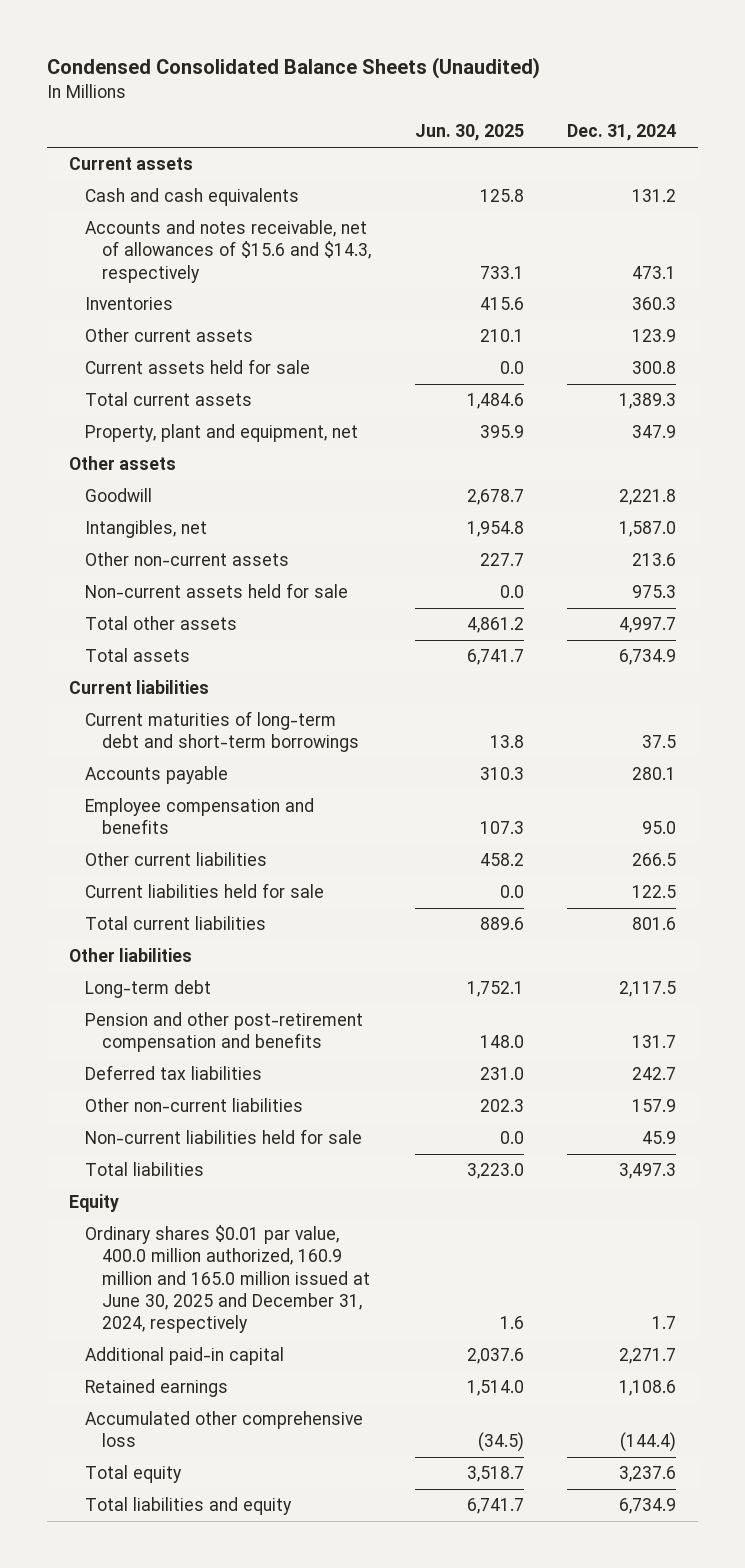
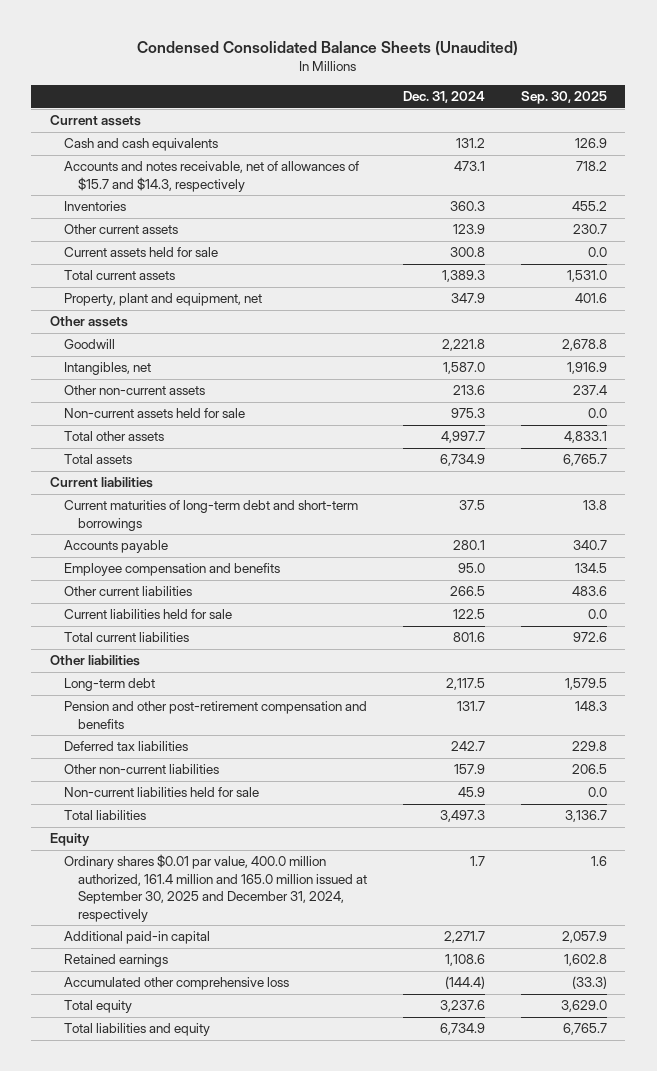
- | Jun. 30, 2025 | Dec. 31, 2024
+ | Dec. 31, 2024 | Sep. 30, 2025
- Accounts and notes receivable, net of allowances of $15.6 and $14.3, respectively | 733.1 | 473.1
+ Accounts and notes receivable, net of allowances of $15.7 and $14.3, respectively | 473.1 | 718.2
- Ordinary shares $0.01 par value, 400.0 million authorized, 160.9 million and 165.0 million issued at June 30, 2025 and December 31, 2024, respectively | 1.6 | 1.7
+ Ordinary shares $0.01 par value, 400.0 million authorized, 161.4 million and 165.0 million issued at September 30, 2025 and December 31, 2024, respectively | 1.7 | 1.6

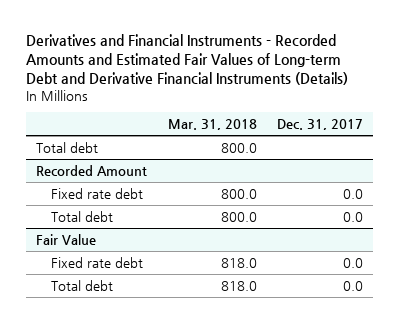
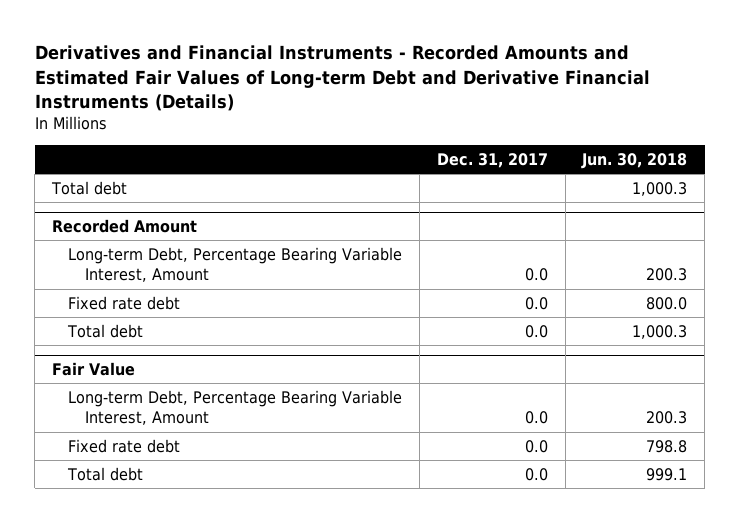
- | Mar. 31, 2018 | Dec. 31, 2017
+ | Dec. 31, 2017 | Jun. 30, 2018
@ Recorded Amount
+ Long-term Debt, Percentage Bearing Variable Interest, Amount | 0.0 | 200.3
@ Fair Value
+ Long-term Debt, Percentage Bearing Variable Interest, Amount | 0.0 | 200.3

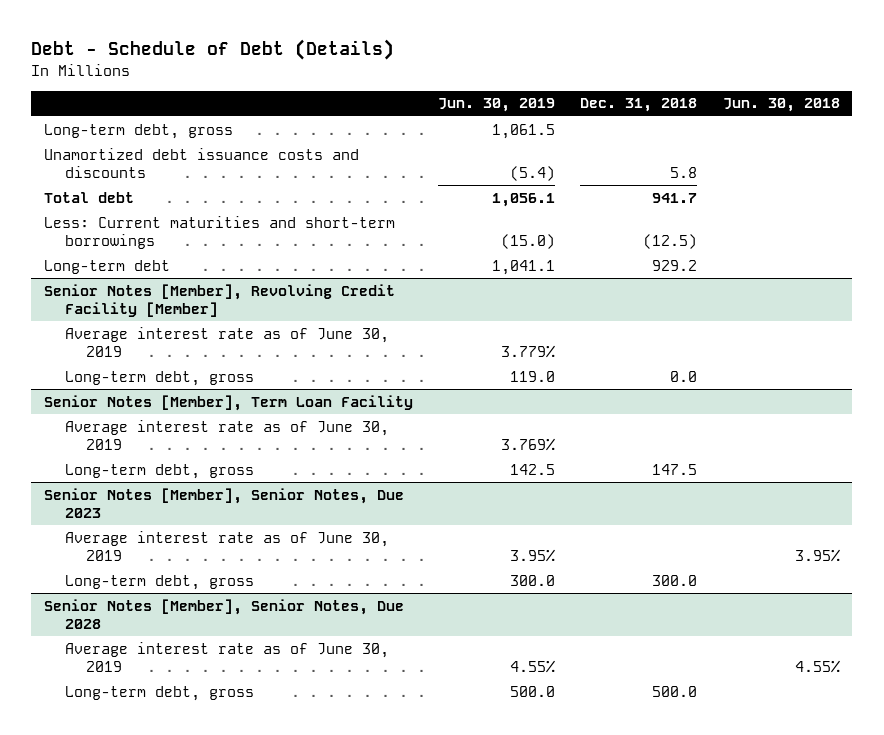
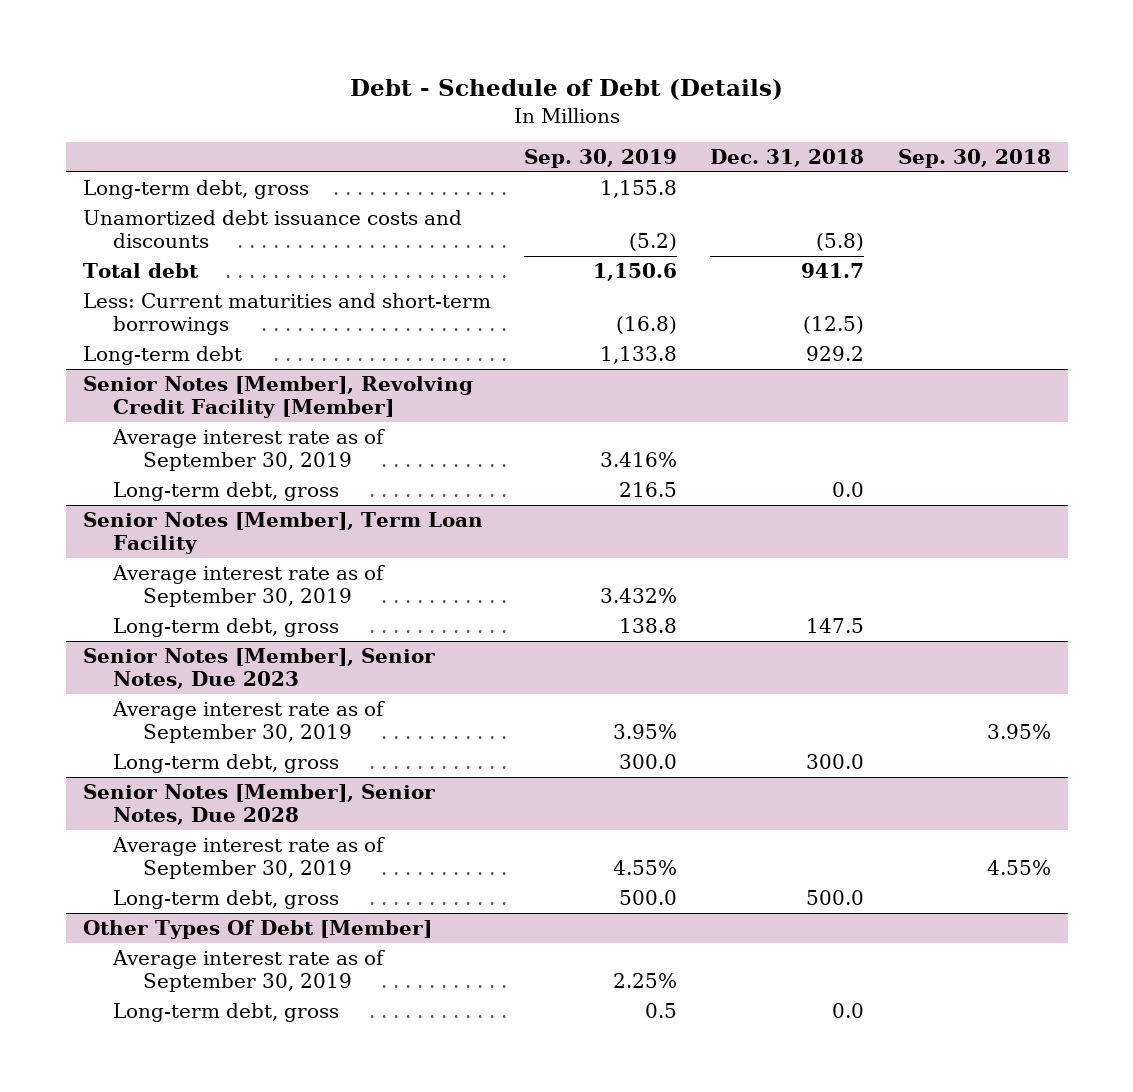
- | Jun. 30, 2019 | Dec. 31, 2018 | Jun. 30, 2018
+ | Sep. 30, 2019 | Dec. 31, 2018 | Sep. 30, 2018
- Unamortized debt issuance costs and discounts | (5.4) | 5.8 |
+ Unamortized debt issuance costs and discounts | (5.2) | (5.8) |
@ Senior Notes [Member], Revolving Credit Facility [Member]
- Average interest rate as of June 30, 2019 | 3.779% | |
+ Average interest rate as of September 30, 2019 | 3.416% | |
@ Senior Notes [Member], Term Loan Facility
- Average interest rate as of June 30, 2019 | 3.769% | |
+ Average interest rate as of September 30, 2019 | 3.432% | |
@ Senior Notes [Member], Senior Notes, Due 2023
- Average interest rate as of June 30, 2019 | 3.95% | | 3.95%
+ Average interest rate as of September 30, 2019 | 3.95% | | 3.95%
@ Senior Notes [Member], Senior Notes, Due 2028
- Average interest rate as of June 30, 2019 | 4.55% | | 4.55%
+ Average interest rate as of September 30, 2019 | 4.55% | | 4.55%
+ Other Types Of Debt [Member]
+ Average interest rate as of September 30, 2019 | 2.25% | |
+ Long-term debt, gross | 0.5 | 0.0 |

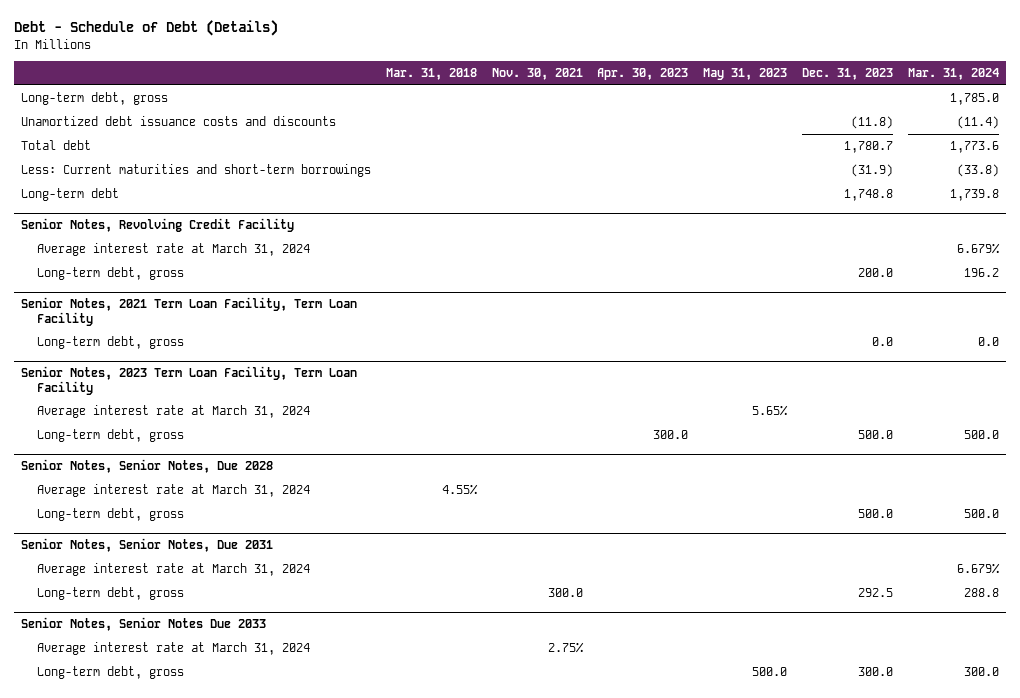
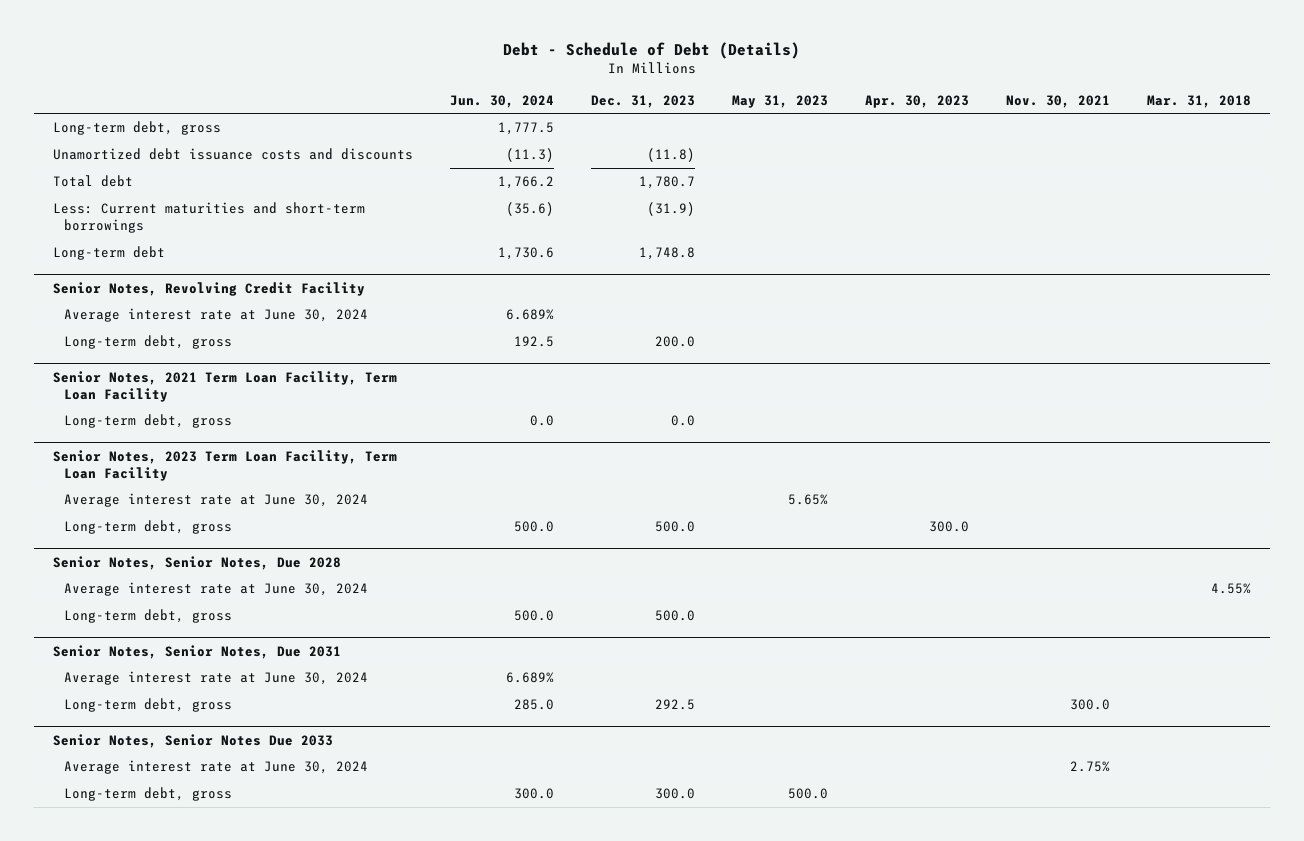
- | Mar. 31, 2018 | Nov. 30, 2021 | Apr. 30, 2023 | May 31, 2023 | Dec. 31, 2023 | Mar. 31, 2024
+ | Jun. 30, 2024 | Dec. 31, 2023 | May 31, 2023 | Apr. 30, 2023 | Nov. 30, 2021 | Mar. 31, 2018
@ Senior Notes, Revolving Credit Facility
- Average interest rate at March 31, 2024 | | | | | | 6.679%
+ Average interest rate at June 30, 2024 | 6.689% | | | | |
@ Senior Notes, 2023 Term Loan Facility, Term Loan Facility
- Average interest rate at March 31, 2024 | | | | 5.65% | |
+ Average interest rate at June 30, 2024 | | | 5.65% | | |
@ Senior Notes, Senior Notes, Due 2028
- Average interest rate at March 31, 2024 | 4.55% | | | | |
+ Average interest rate at June 30, 2024 | | | | | | 4.55%
@ Senior Notes, Senior Notes, Due 2031
- Average interest rate at March 31, 2024 | | | | | | 6.679%
+ Average interest rate at June 30, 2024 | 6.689% | | | | |
@ Senior Notes, Senior Notes Due 2033
- Average interest rate at March 31, 2024 | | 2.75% | | | |
+ Average interest rate at June 30, 2024 | | | | | 2.75% |

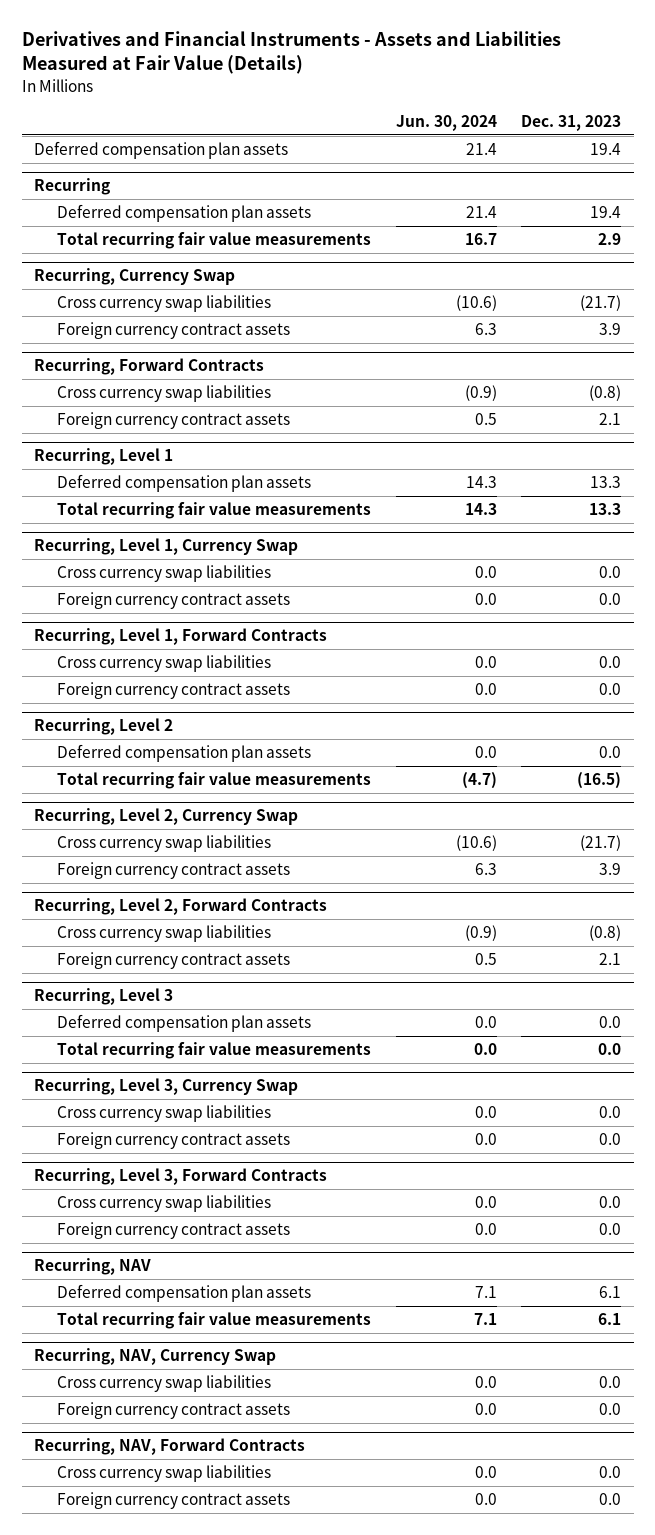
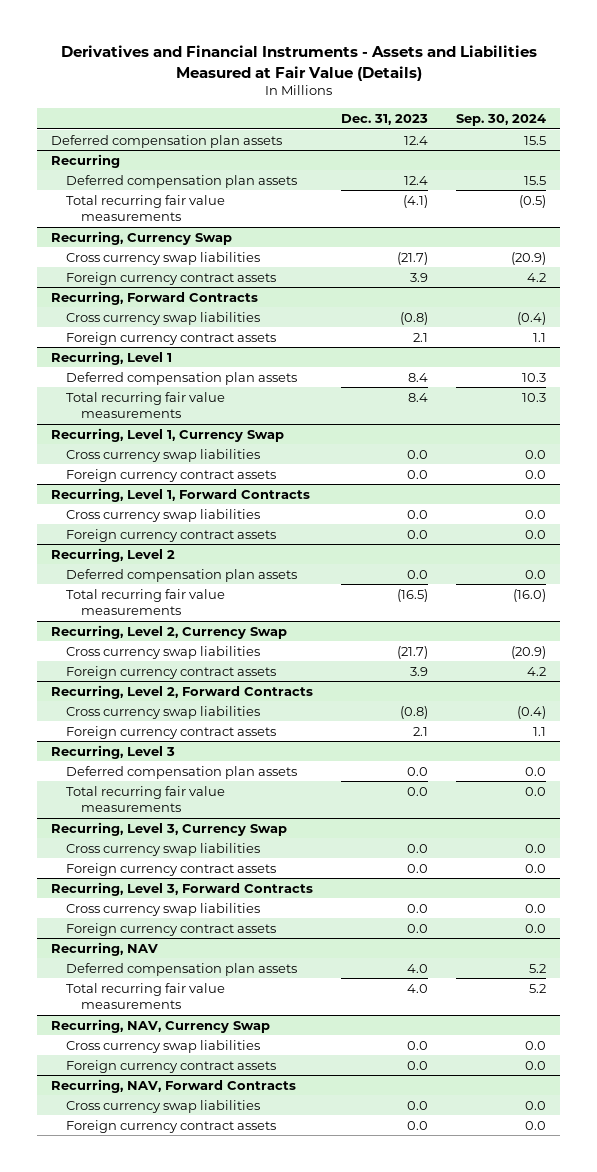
- | Jun. 30, 2024 | Dec. 31, 2023
+ | Dec. 31, 2023 | Sep. 30, 2024
- Deferred compensation plan assets | 21.4 | 19.4
+ Deferred compensation plan assets | 12.4 | 15.5
@ Recurring
- Deferred compensation plan assets | 21.4 | 19.4
- Total recurring fair value measurements | 16.7 | 2.9
+ Deferred compensation plan assets | 12.4 | 15.5
+ Total recurring fair value measurements | (4.1) | (0.5)
@ Recurring, Level 1
- Deferred compensation plan assets | 14.3 | 13.3
- Total recurring fair value measurements | 14.3 | 13.3
+ Deferred compensation plan assets | 8.4 | 10.3
+ Total recurring fair value measurements | 8.4 | 10.3
@ Recurring, NAV
- Deferred compensation plan assets | 7.1 | 6.1
- Total recurring fair value measurements | 7.1 | 6.1
+ Deferred compensation plan assets | 4.0 | 5.2
+ Total recurring fair value measurements | 4.0 | 5.2

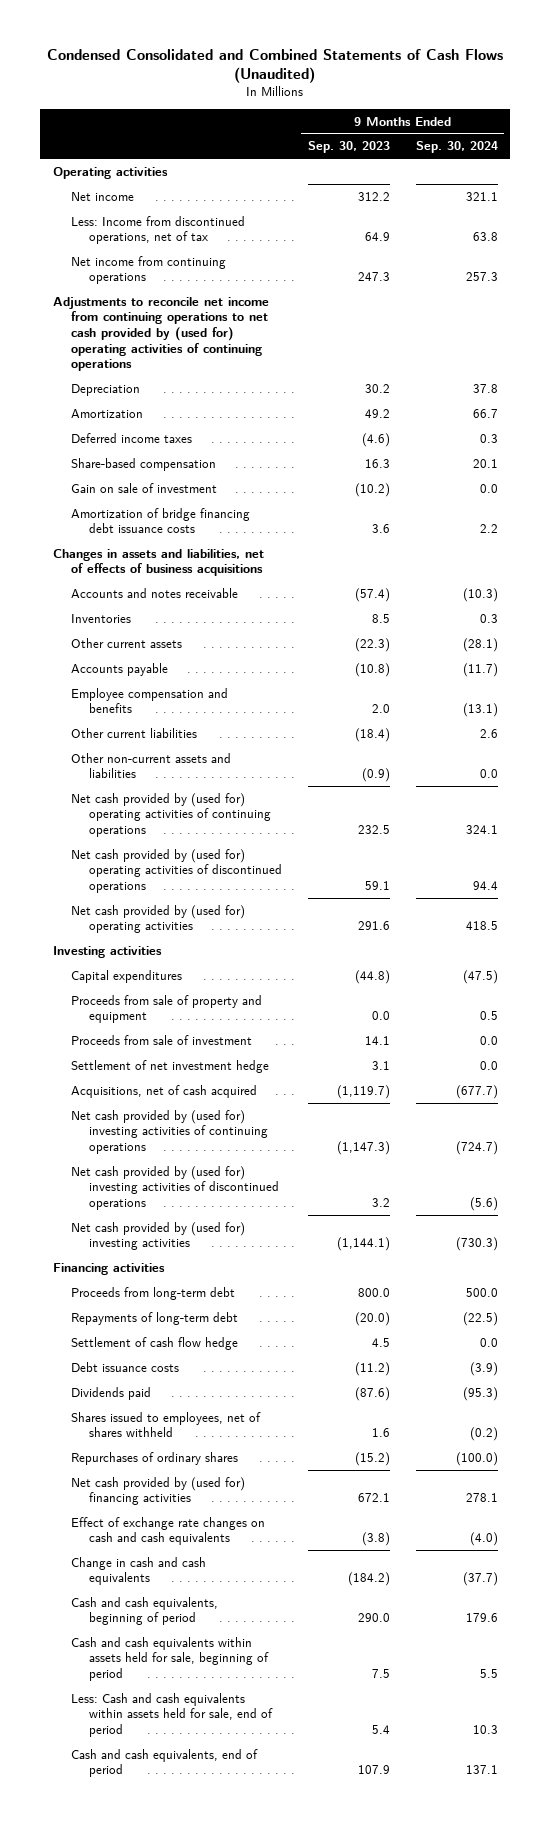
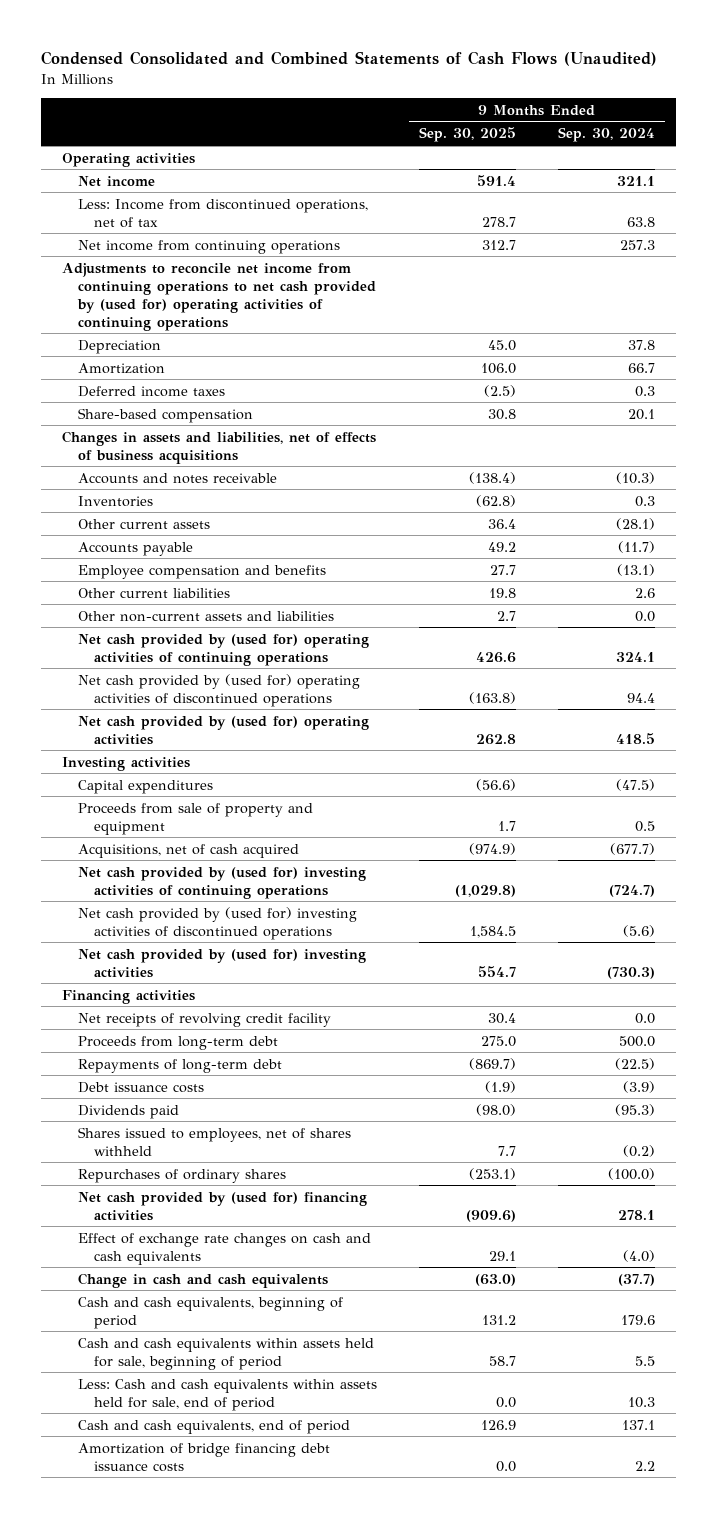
- | 9 Months Ended Sep. 30, 2023 | 9 Months Ended Sep. 30, 2024
+ | 9 Months Ended Sep. 30, 2025 | 9 Months Ended Sep. 30, 2024
- Gain on sale of investment | (10.2) | 0.0
- Proceeds from sale of investment | 14.1 | 0.0
- Settlement of net investment hedge | 3.1 | 0.0
+ Net receipts of revolving credit facility | 30.4 | 0.0
- Settlement of cash flow hedge | 4.5 | 0.0
moved down: Amortization of bridge financing debt issuance costs | 0.0 | 2.2

